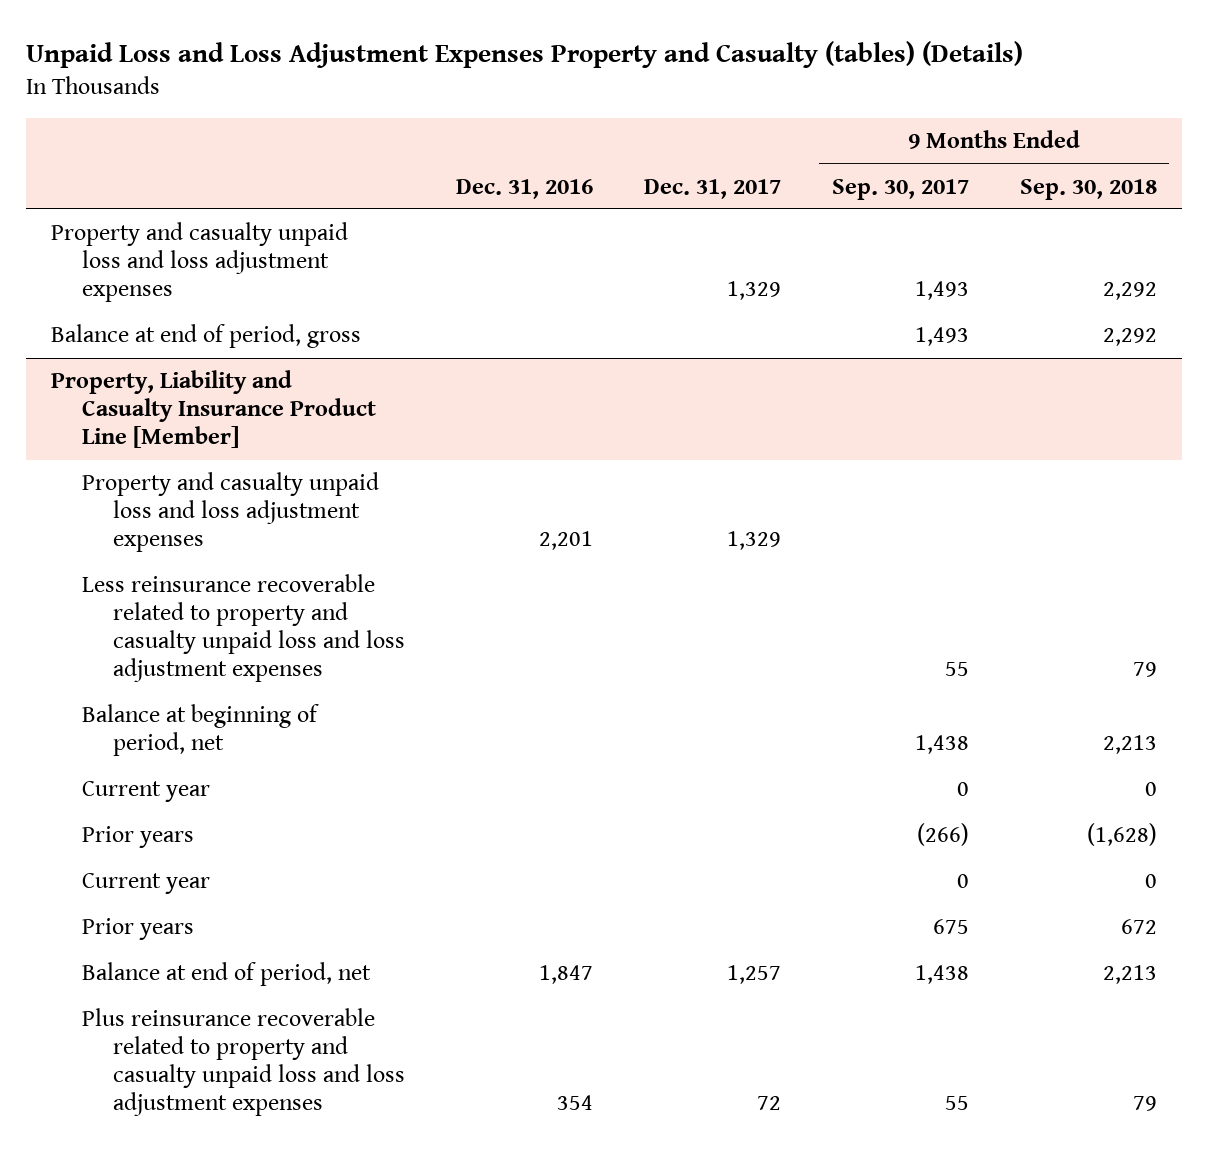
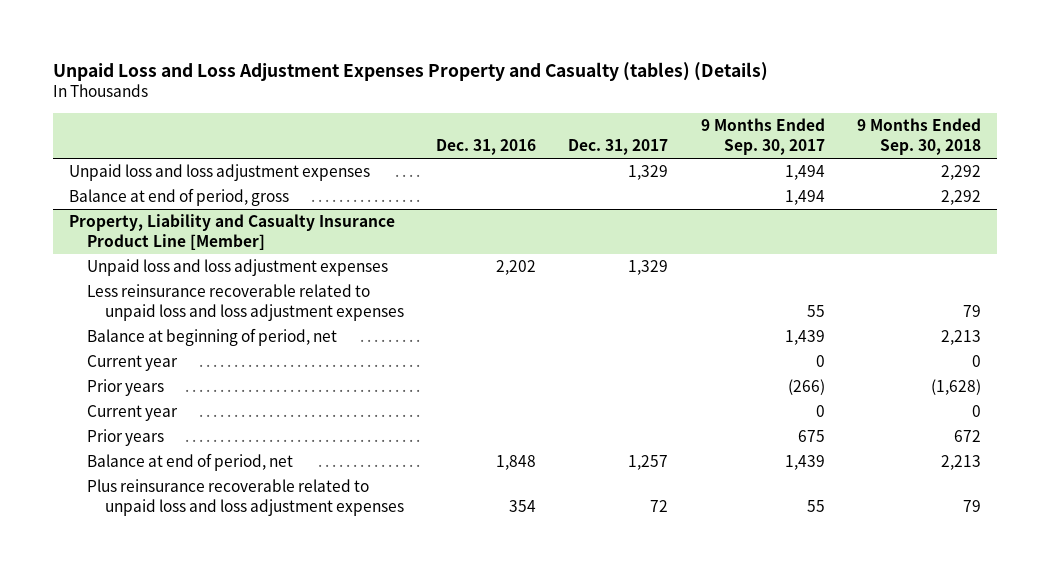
- Property and casualty unpaid loss and loss adjustment expenses | | 1,329 | 1,493 | 2,292
- Balance at end of period, gross | | | 1,493 | 2,292
+ Unpaid loss and loss adjustment expenses | | 1,329 | 1,494 | 2,292
+ Balance at end of period, gross | | | 1,494 | 2,292
@ Property, Liability and Casualty Insurance Product Line [Member]
- Property and casualty unpaid loss and loss adjustment expenses | 2,201 | 1,329 | |
- Less reinsurance recoverable related to property and casualty unpaid loss and loss adjustment expenses | | | 55 | 79
- Balance at beginning of period, net | | | 1,438 | 2,213
+ Unpaid loss and loss adjustment expenses | 2,202 | 1,329 | |
+ Less reinsurance recoverable related to unpaid loss and loss adjustment expenses | | | 55 | 79
+ Balance at beginning of period, net | | | 1,439 | 2,213
- Balance at end of period, net | 1,847 | 1,257 | 1,438 | 2,213
- Plus reinsurance recoverable related to property and casualty unpaid loss and loss adjustment expenses | 354 | 72 | 55 | 79
+ Balance at end of period, net | 1,848 | 1,257 | 1,439 | 2,213
+ Plus reinsurance recoverable related to unpaid loss and loss adjustment expenses | 354 | 72 | 55 | 79

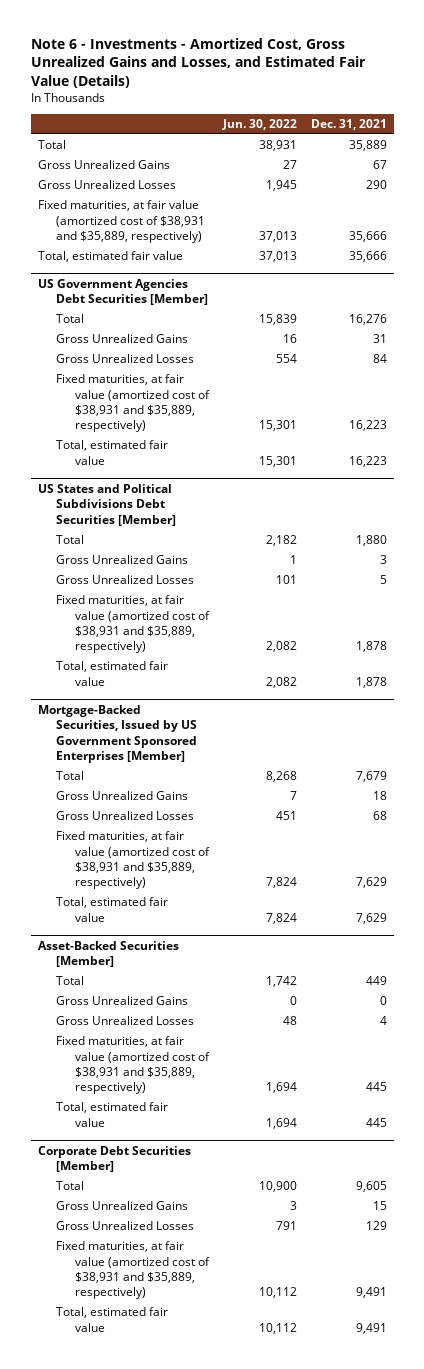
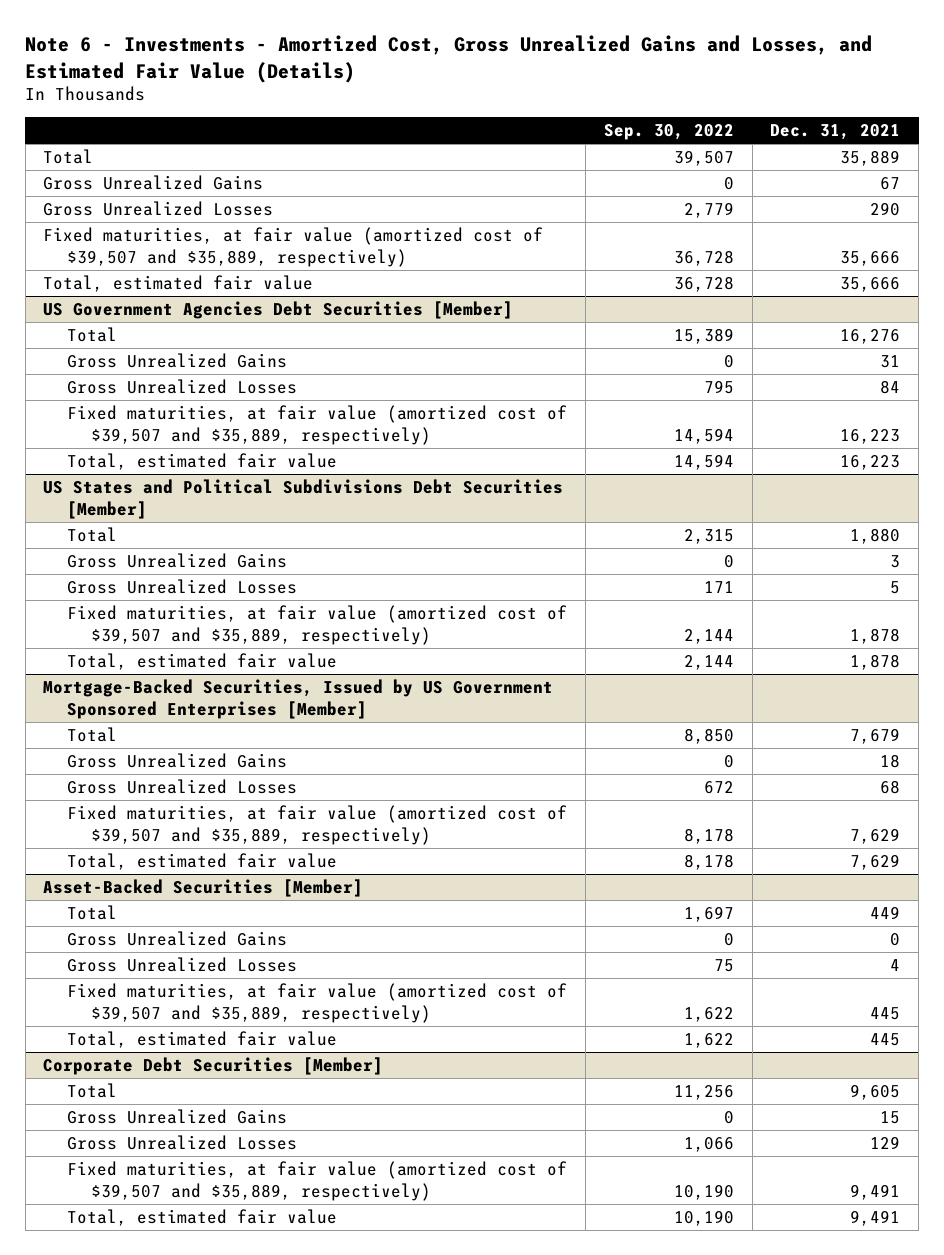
- | Jun. 30, 2022 | Dec. 31, 2021
+ | Sep. 30, 2022 | Dec. 31, 2021
- Fixed maturities, at fair value (amortized cost of $38,931 and $35,889, respectively) | 37,013 | 35,666
+ Fixed maturities, at fair value (amortized cost of $39,507 and $35,889, respectively) | 36,728 | 35,666
@ US Government Agencies Debt Securities [Member]
- Fixed maturities, at fair value (amortized cost of $38,931 and $35,889, respectively) | 15,301 | 16,223
+ Fixed maturities, at fair value (amortized cost of $39,507 and $35,889, respectively) | 14,594 | 16,223
@ US States and Political Subdivisions Debt Securities [Member]
- Fixed maturities, at fair value (amortized cost of $38,931 and $35,889, respectively) | 2,082 | 1,878
+ Fixed maturities, at fair value (amortized cost of $39,507 and $35,889, respectively) | 2,144 | 1,878
@ Mortgage-Backed Securities, Issued by US Government Sponsored Enterprises [Member]
- Fixed maturities, at fair value (amortized cost of $38,931 and $35,889, respectively) | 7,824 | 7,629
+ Fixed maturities, at fair value (amortized cost of $39,507 and $35,889, respectively) | 8,178 | 7,629
@ Asset-Backed Securities [Member]
- Fixed maturities, at fair value (amortized cost of $38,931 and $35,889, respectively) | 1,694 | 445
+ Fixed maturities, at fair value (amortized cost of $39,507 and $35,889, respectively) | 1,622 | 445
@ Corporate Debt Securities [Member]
- Fixed maturities, at fair value (amortized cost of $38,931 and $35,889, respectively) | 10,112 | 9,491
+ Fixed maturities, at fair value (amortized cost of $39,507 and $35,889, respectively) | 10,190 | 9,491

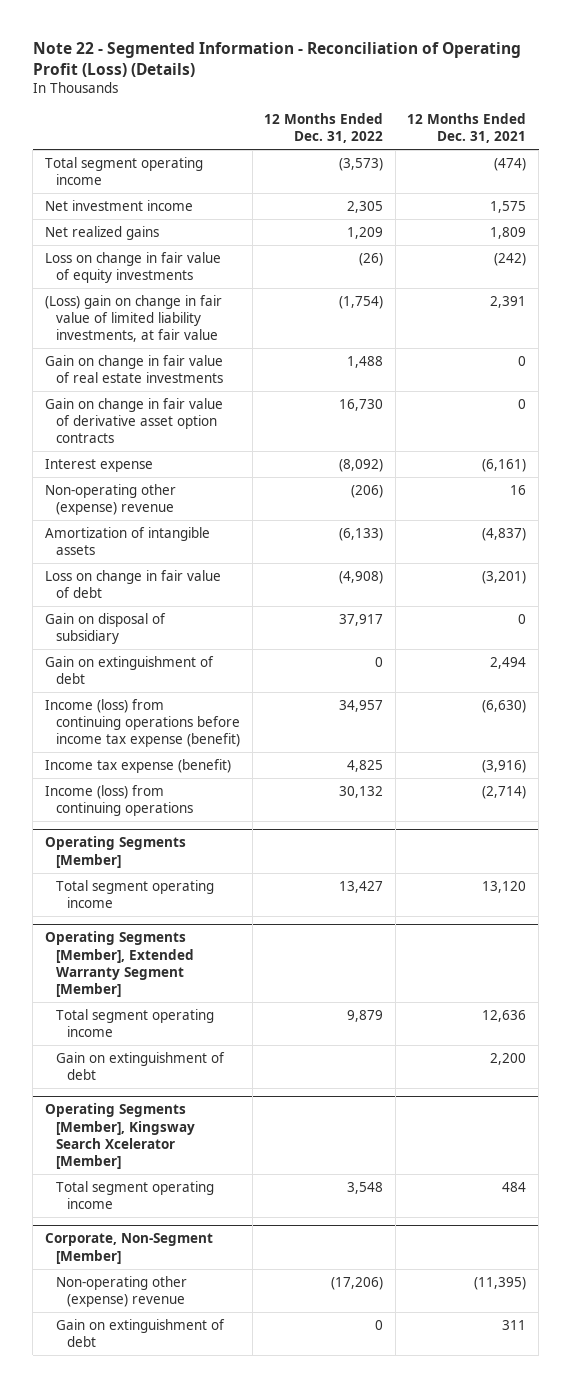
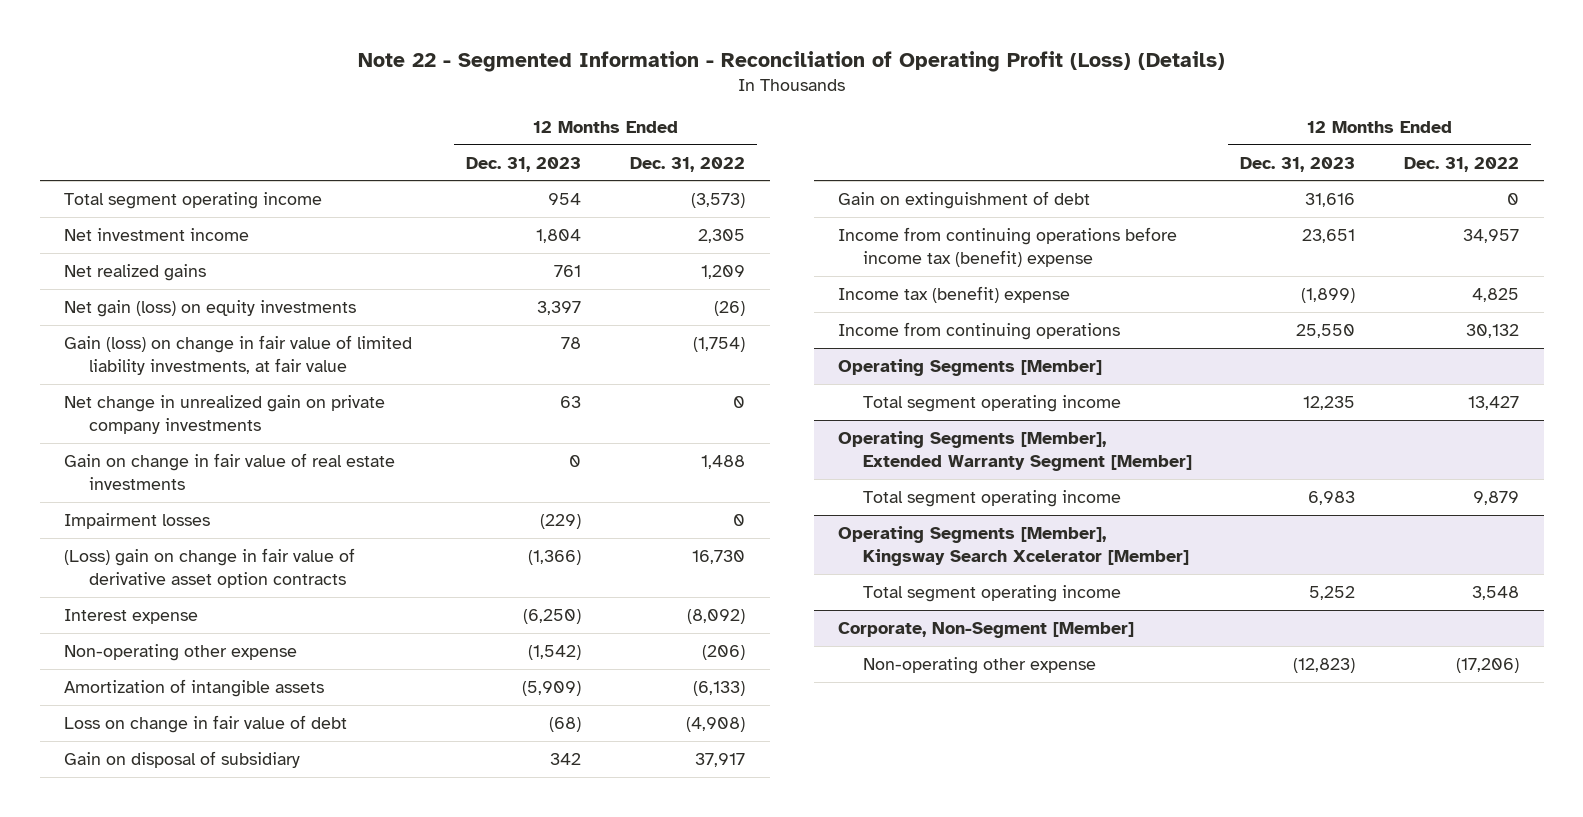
- | 12 Months Ended Dec. 31, 2022 | 12 Months Ended Dec. 31, 2021
+ | 12 Months Ended Dec. 31, 2023 | 12 Months Ended Dec. 31, 2022
- Loss on change in fair value of equity investments | (26) | (242)
- (Loss) gain on change in fair value of limited liability investments, at fair value | (1,754) | 2,391
+ Net gain (loss) on equity investments | 3,397 | (26)
+ Gain (loss) on change in fair value of limited liability investments, at fair value | 78 | (1,754)
+ Net change in unrealized gain on private company investments | 63 | 0
- Gain on change in fair value of derivative asset option contracts | 16,730 | 0
+ Impairment losses | (229) | 0
+ (Loss) gain on change in fair value of derivative asset option contracts | (1,366) | 16,730
- Non-operating other (expense) revenue | (206) | 16
+ Non-operating other expense | (1,542) | (206)
- Income (loss) from continuing operations before income tax expense (benefit) | 34,957 | (6,630)
- Income tax expense (benefit) | 4,825 | (3,916)
- Income (loss) from continuing operations | 30,132 | (2,714)
+ Income from continuing operations before income tax (benefit) expense | 23,651 | 34,957
+ Income tax (benefit) expense | (1,899) | 4,825
+ Income from continuing operations | 25,550 | 30,132
@ Operating Segments [Member], Extended Warranty Segment [Member]
- Gain on extinguishment of debt | | 2,200
@ Corporate, Non-Segment [Member]
- Non-operating other (expense) revenue | (17,206) | (11,395)
- Gain on extinguishment of debt | 0 | 311
+ Non-operating other expense | (12,823) | (17,206)

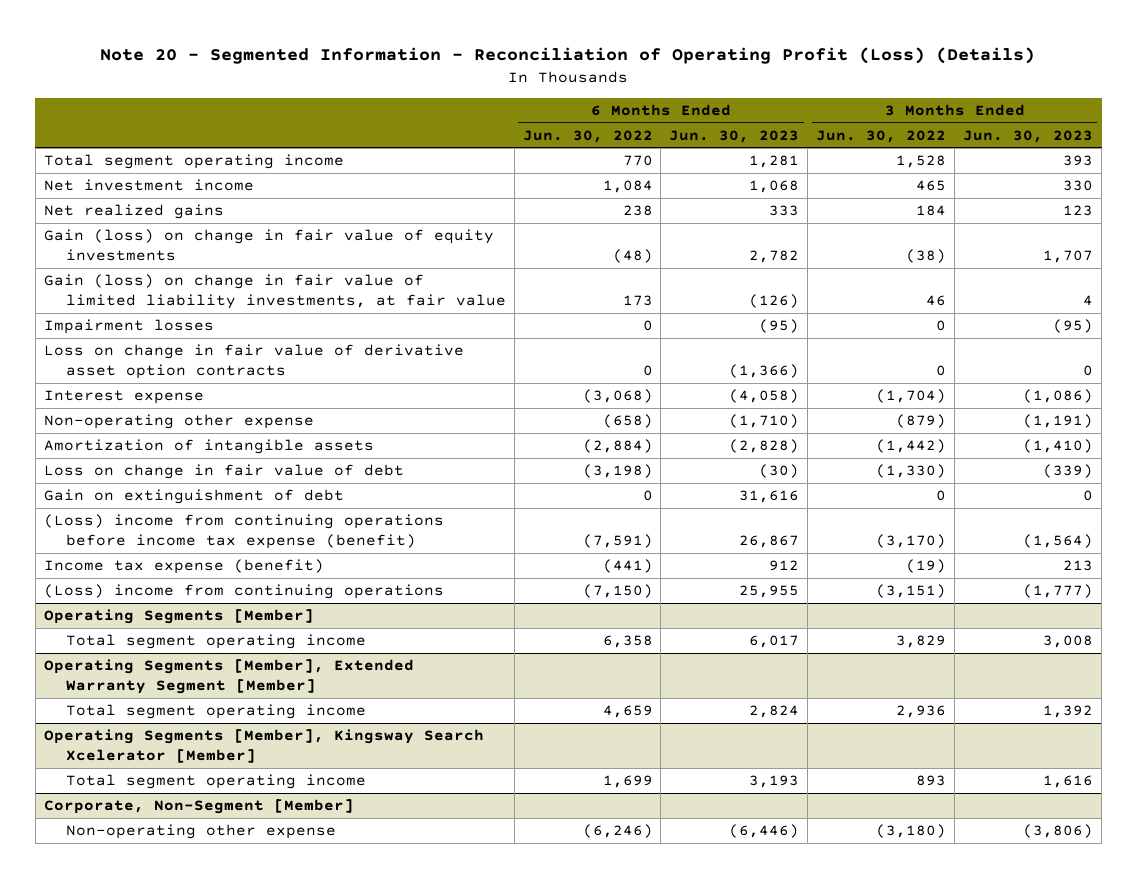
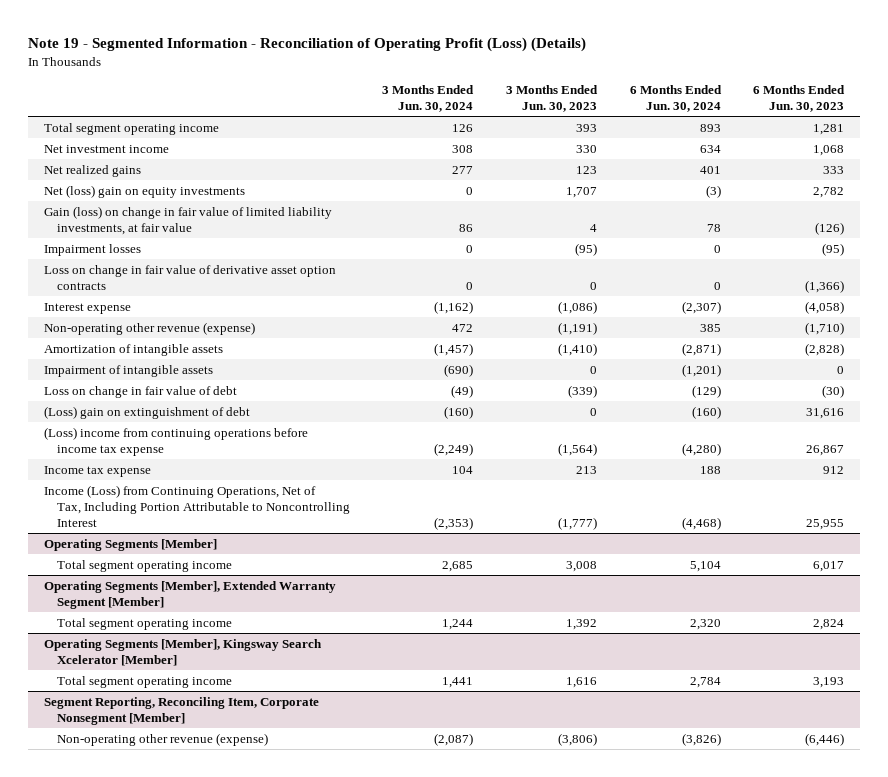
- Note 20 - Segmented Information - Reconciliation of Operating Profit (Loss) (Details)
+ Note 19 - Segmented Information - Reconciliation of Operating Profit (Loss) (Details)
- | 6 Months Ended Jun. 30, 2022 | 6 Months Ended Jun. 30, 2023 | 3 Months Ended Jun. 30, 2022 | 3 Months Ended Jun. 30, 2023
+ | 3 Months Ended Jun. 30, 2024 | 3 Months Ended Jun. 30, 2023 | 6 Months Ended Jun. 30, 2024 | 6 Months Ended Jun. 30, 2023
- Gain (loss) on change in fair value of equity investments | (48) | 2,782 | (38) | 1,707
+ Net (loss) gain on equity investments | 0 | 1,707 | (3) | 2,782
- Non-operating other expense | (658) | (1,710) | (879) | (1,191)
+ Non-operating other revenue (expense) | 472 | (1,191) | 385 | (1,710)
+ Impairment of intangible assets | (690) | 0 | (1,201) | 0
- Gain on extinguishment of debt | 0 | 31,616 | 0 | 0
- (Loss) income from continuing operations before income tax expense (benefit) | (7,591) | 26,867 | (3,170) | (1,564)
- Income tax expense (benefit) | (441) | 912 | (19) | 213
- (Loss) income from continuing operations | (7,150) | 25,955 | (3,151) | (1,777)
+ (Loss) gain on extinguishment of debt | (160) | 0 | (160) | 31,616
+ (Loss) income from continuing operations before income tax expense | (2,249) | (1,564) | (4,280) | 26,867
+ Income tax expense | 104 | 213 | 188 | 912
+ Income (Loss) from Continuing Operations, Net of Tax, Including Portion Attributable to Noncontrolling Interest | (2,353) | (1,777) | (4,468) | 25,955
- Corporate, Non-Segment [Member]
- Non-operating other expense | (6,246) | (6,446) | (3,180) | (3,806)
+ Segment Reporting, Reconciling Item, Corporate Nonsegment [Member]
+ Non-operating other revenue (expense) | (2,087) | (3,806) | (3,826) | (6,446)

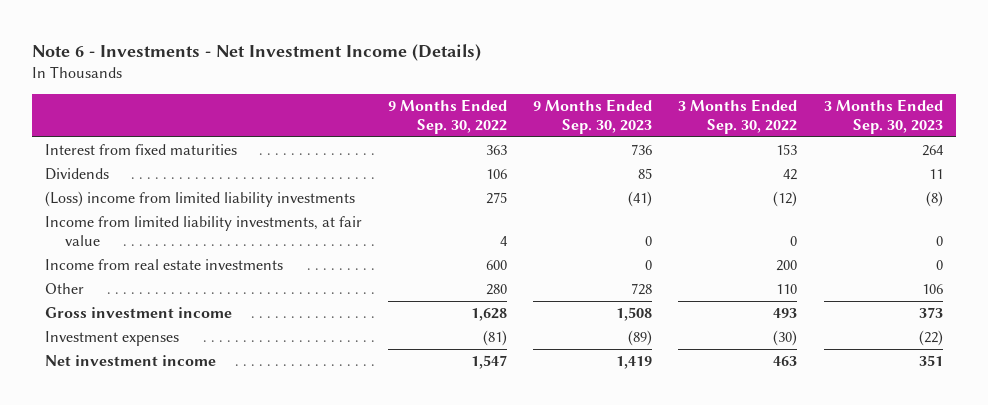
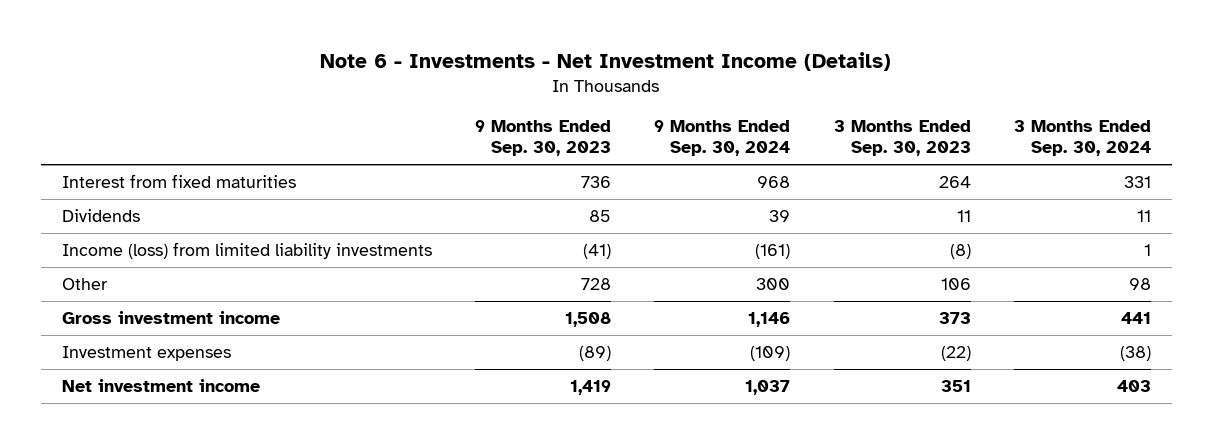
- | 9 Months Ended Sep. 30, 2022 | 9 Months Ended Sep. 30, 2023 | 3 Months Ended Sep. 30, 2022 | 3 Months Ended Sep. 30, 2023
+ | 9 Months Ended Sep. 30, 2023 | 9 Months Ended Sep. 30, 2024 | 3 Months Ended Sep. 30, 2023 | 3 Months Ended Sep. 30, 2024
- (Loss) income from limited liability investments | 275 | (41) | (12) | (8)
- Income from limited liability investments, at fair value | 4 | 0 | 0 | 0
- Income from real estate investments | 600 | 0 | 200 | 0
+ Income (loss) from limited liability investments | (41) | (161) | (8) | 1

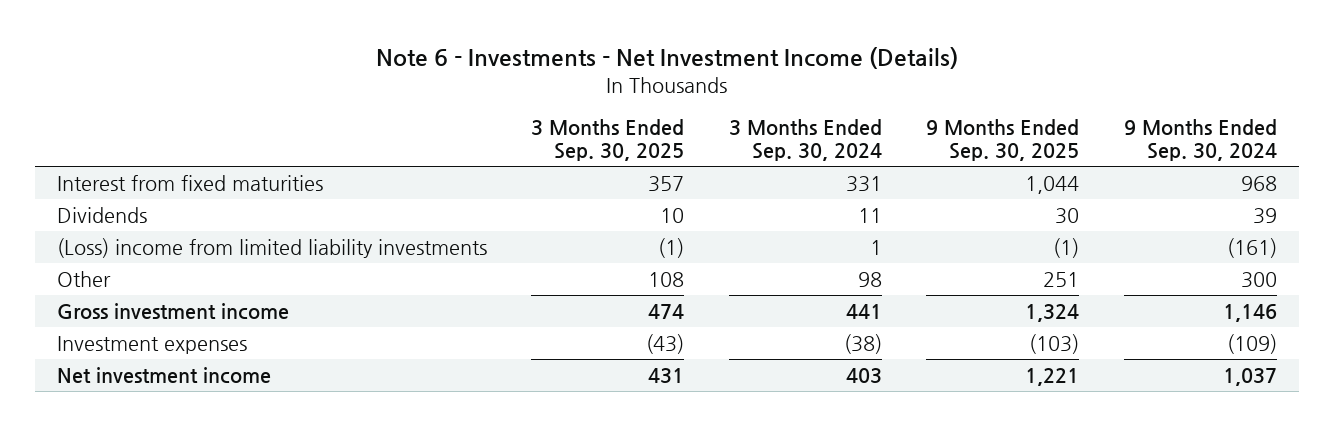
- | 9 Months Ended Sep. 30, 2023 | 9 Months Ended Sep. 30, 2024 | 3 Months Ended Sep. 30, 2023 | 3 Months Ended Sep. 30, 2024
+ | 3 Months Ended Sep. 30, 2025 | 3 Months Ended Sep. 30, 2024 | 9 Months Ended Sep. 30, 2025 | 9 Months Ended Sep. 30, 2024
- Income (loss) from limited liability investments | (41) | (161) | (8) | 1
+ (Loss) income from limited liability investments | (1) | 1 | (1) | (161)

